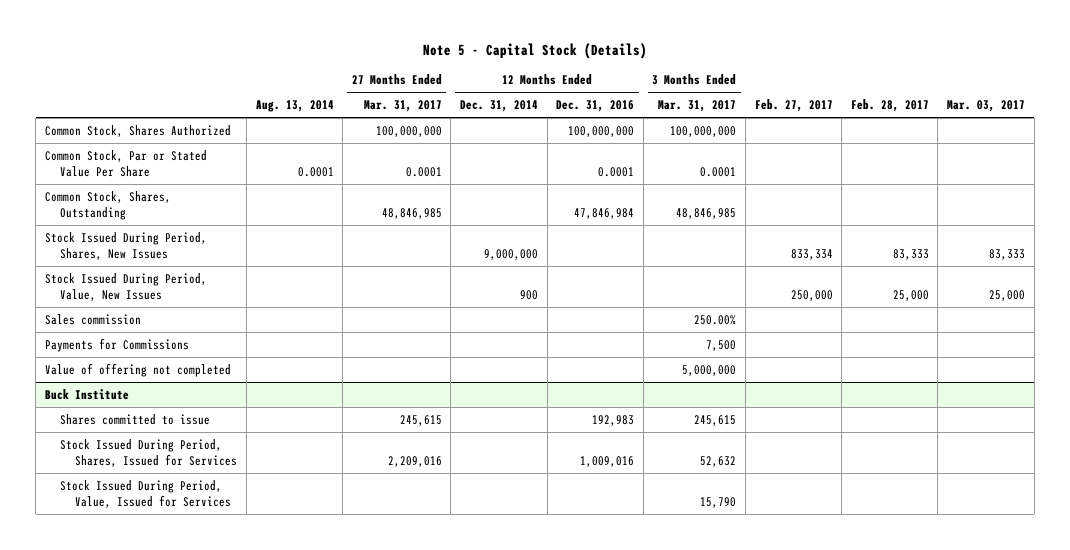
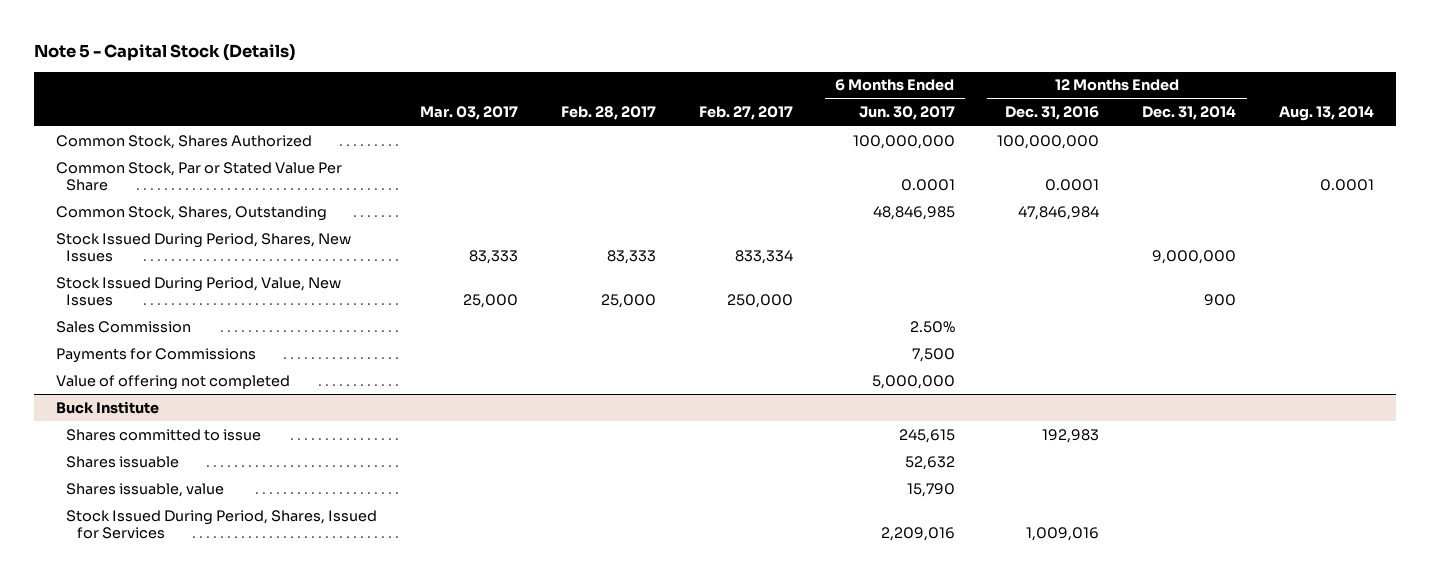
- | Aug. 13, 2014 | 27 Months Ended Mar. 31, 2017 | 12 Months Ended Dec. 31, 2014 | 12 Months Ended Dec. 31, 2016 | 3 Months Ended Mar. 31, 2017 | Feb. 27, 2017 | Feb. 28, 2017 | Mar. 03, 2017
+ | Mar. 03, 2017 | Feb. 28, 2017 | Feb. 27, 2017 | 6 Months Ended Jun. 30, 2017 | 12 Months Ended Dec. 31, 2016 | 12 Months Ended Dec. 31, 2014 | Aug. 13, 2014
- Sales commission | | | | | 250.00% | | |
+ Sales Commission | | | | 2.50% | | |
@ Buck Institute
+ Shares issuable | | | | 52,632 | | |
+ Shares issuable, value | | | | 15,790 | | |
- Stock Issued During Period, Value, Issued for Services | | | | | 15,790 | | |

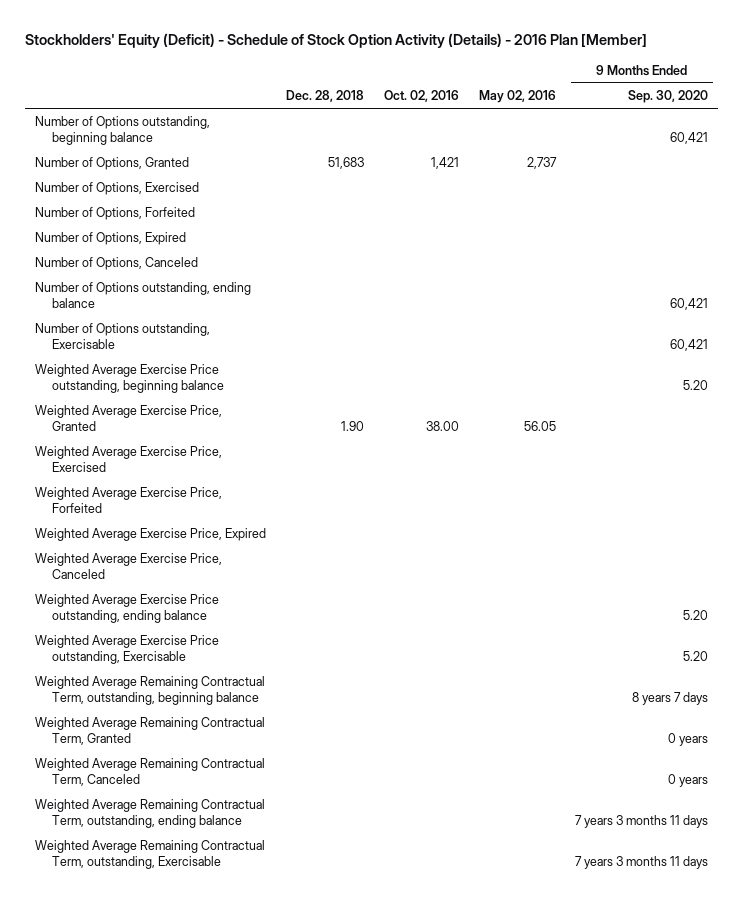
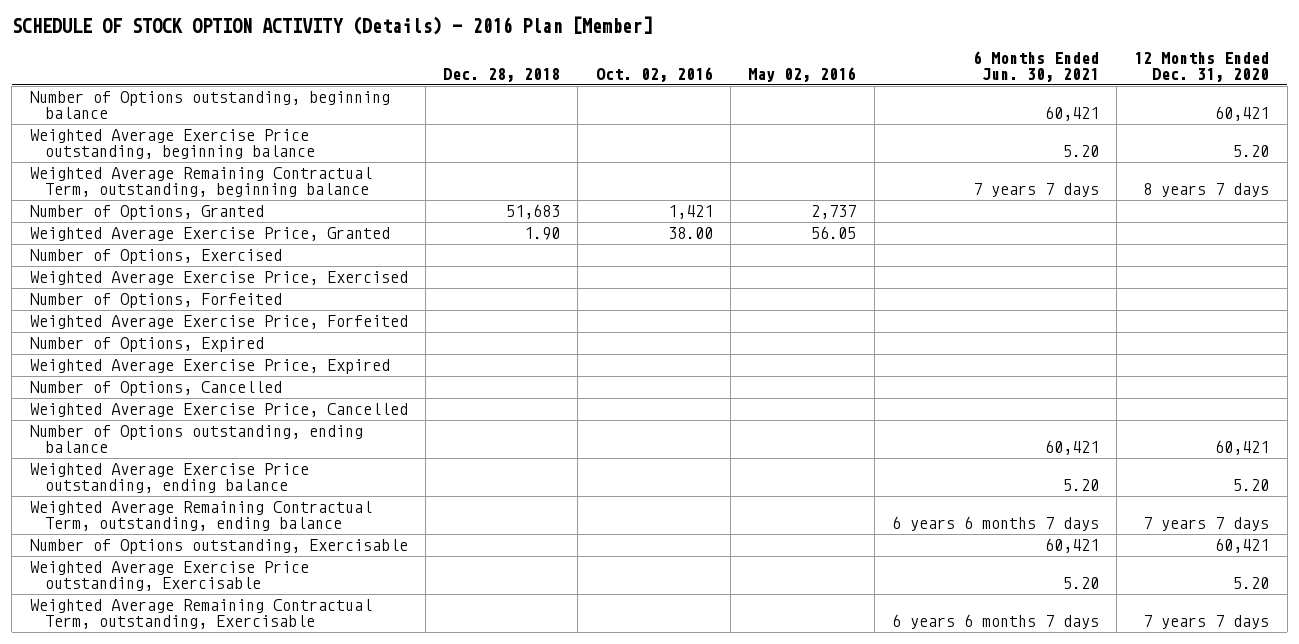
- Stockholders' Equity (Deficit) - Schedule of Stock Option Activity (Details) - 2016 Plan [Member]
+ SCHEDULE OF STOCK OPTION ACTIVITY (Details) - 2016 Plan [Member]
- | Dec. 28, 2018 | Oct. 02, 2016 | May 02, 2016 | 9 Months Ended Sep. 30, 2020
+ | Dec. 28, 2018 | Oct. 02, 2016 | May 02, 2016 | 6 Months Ended Jun. 30, 2021 | 12 Months Ended Dec. 31, 2020
- Number of Options, Canceled
moved up: Weighted Average Remaining Contractual Term, outstanding, beginning balance | | | | 7 years 7 days | 8 years 7 days
moved down: Number of Options, Granted | 51,683 | 1,421 | 2,737 | |
moved down: Number of Options, Exercised
moved down: Number of Options, Forfeited
moved down: Number of Options, Expired
- Weighted Average Exercise Price, Canceled
+ Number of Options, Cancelled
+ Weighted Average Exercise Price, Cancelled
moved down: Number of Options outstanding, ending balance | | | | 60,421 | 60,421
- Weighted Average Remaining Contractual Term, Granted | | | | 0 years
- Weighted Average Remaining Contractual Term, Canceled | | | | 0 years
moved down: Number of Options outstanding, Exercisable | | | | 60,421 | 60,421
moved down: Weighted Average Exercise Price outstanding, Exercisable | | | | 5.20 | 5.20

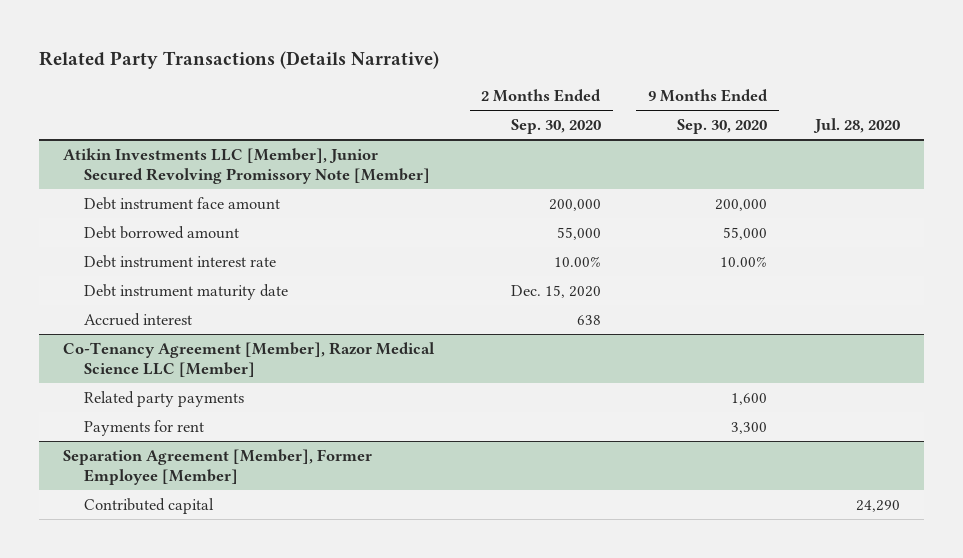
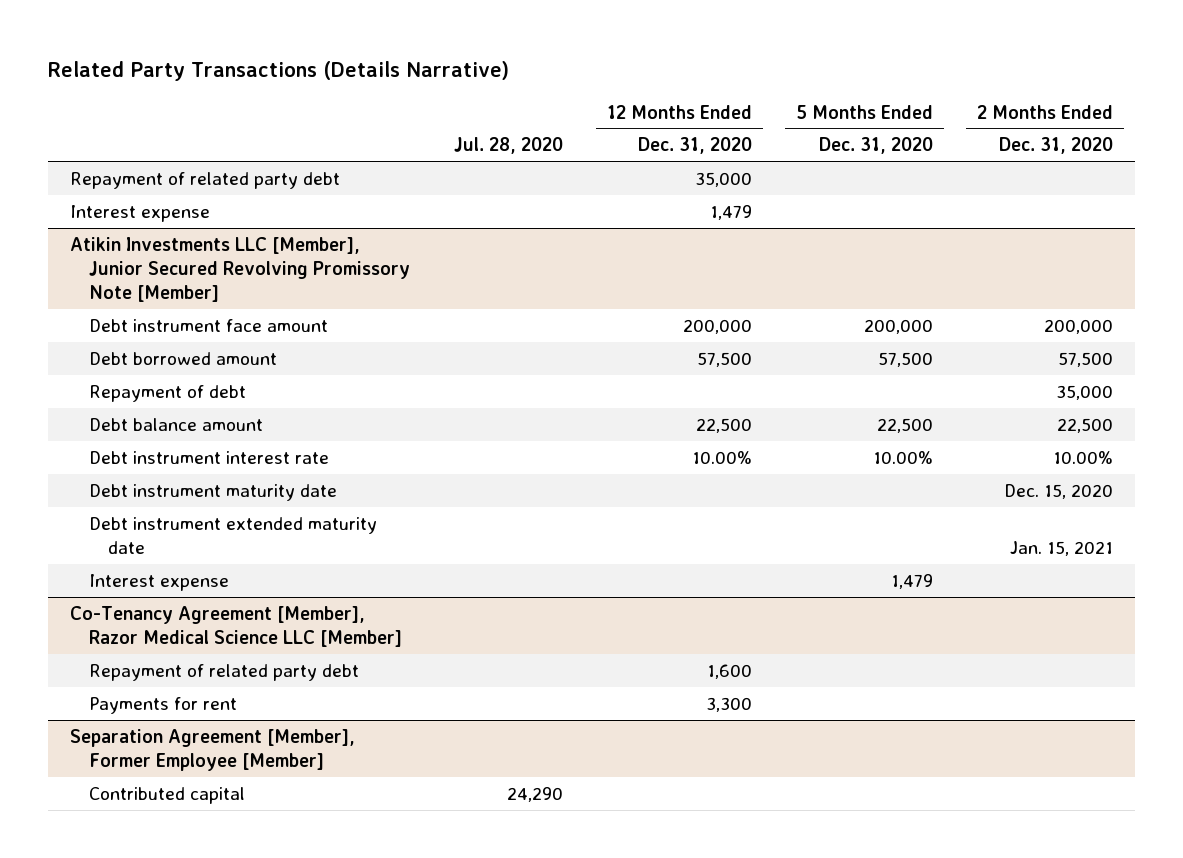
- | 2 Months Ended Sep. 30, 2020 | 9 Months Ended Sep. 30, 2020 | Jul. 28, 2020
+ | Jul. 28, 2020 | 12 Months Ended Dec. 31, 2020 | 5 Months Ended Dec. 31, 2020 | 2 Months Ended Dec. 31, 2020
+ Repayment of related party debt | | 35,000 | |
+ Interest expense | | 1,479 | |
@ Atikin Investments LLC [Member], Junior Secured Revolving Promissory Note [Member]
+ Repayment of debt | | | | 35,000
+ Debt balance amount | | 22,500 | 22,500 | 22,500
- Accrued interest | 638 | |
+ Debt instrument extended maturity date | | | | Jan. 15, 2021
+ Interest expense | | | 1,479 |
@ Co-Tenancy Agreement [Member], Razor Medical Science LLC [Member]
- Related party payments | | 1,600 |
+ Repayment of related party debt | | 1,600 | |

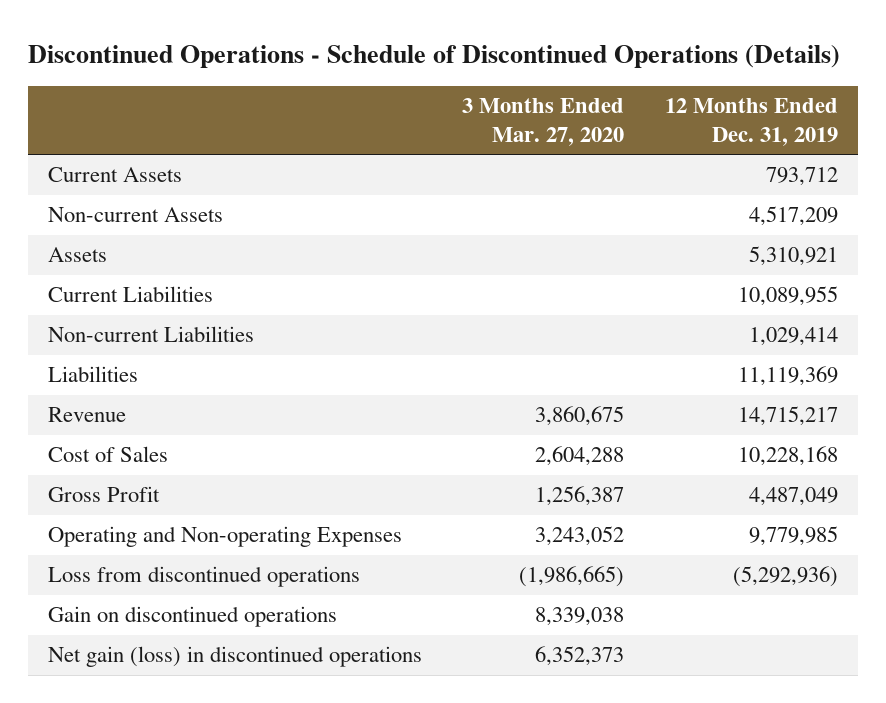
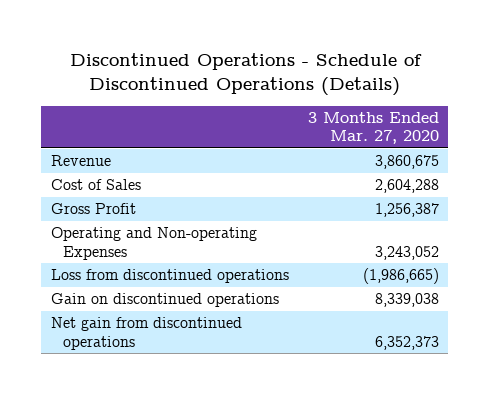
- | 3 Months Ended Mar. 27, 2020 | 12 Months Ended Dec. 31, 2019
+ | 3 Months Ended Mar. 27, 2020
- Current Assets | | 793,712
- Non-current Assets | | 4,517,209
- Assets | | 5,310,921
- Current Liabilities | | 10,089,955
- Non-current Liabilities | | 1,029,414
- Liabilities | | 11,119,369
- Net gain (loss) in discontinued operations | 6,352,373 |
+ Net gain from discontinued operations | 6,352,373

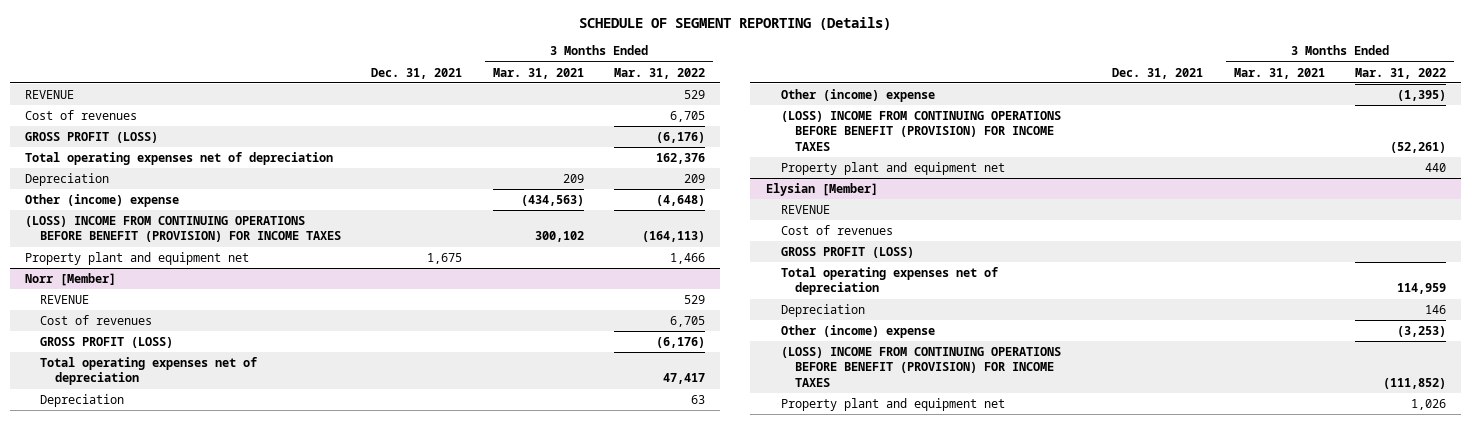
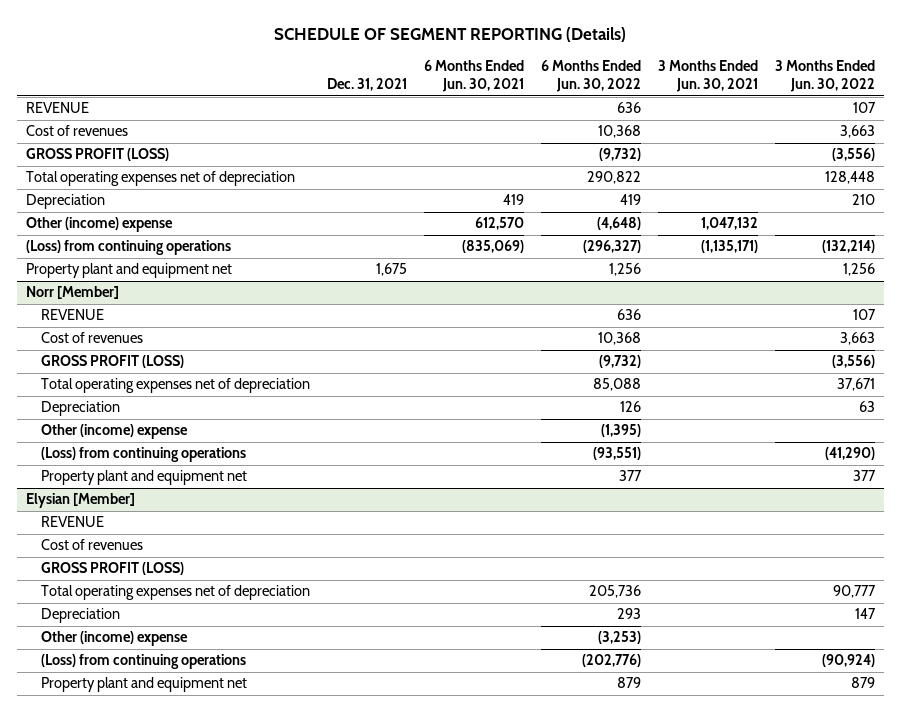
- | Dec. 31, 2021 | 3 Months Ended Mar. 31, 2021 | 3 Months Ended Mar. 31, 2022
+ | Dec. 31, 2021 | 6 Months Ended Jun. 30, 2021 | 6 Months Ended Jun. 30, 2022 | 3 Months Ended Jun. 30, 2021 | 3 Months Ended Jun. 30, 2022
- (LOSS) INCOME FROM CONTINUING OPERATIONS BEFORE BENEFIT (PROVISION) FOR INCOME TAXES | | 300,102 | (164,113)
+ (Loss) from continuing operations | | (835,069) | (296,327) | (1,135,171) | (132,214)
@ Norr [Member]
- (LOSS) INCOME FROM CONTINUING OPERATIONS BEFORE BENEFIT (PROVISION) FOR INCOME TAXES | | | (52,261)
+ (Loss) from continuing operations | | | (93,551) | | (41,290)
@ Elysian [Member]
- (LOSS) INCOME FROM CONTINUING OPERATIONS BEFORE BENEFIT (PROVISION) FOR INCOME TAXES | | | (111,852)
+ (Loss) from continuing operations | | | (202,776) | | (90,924)

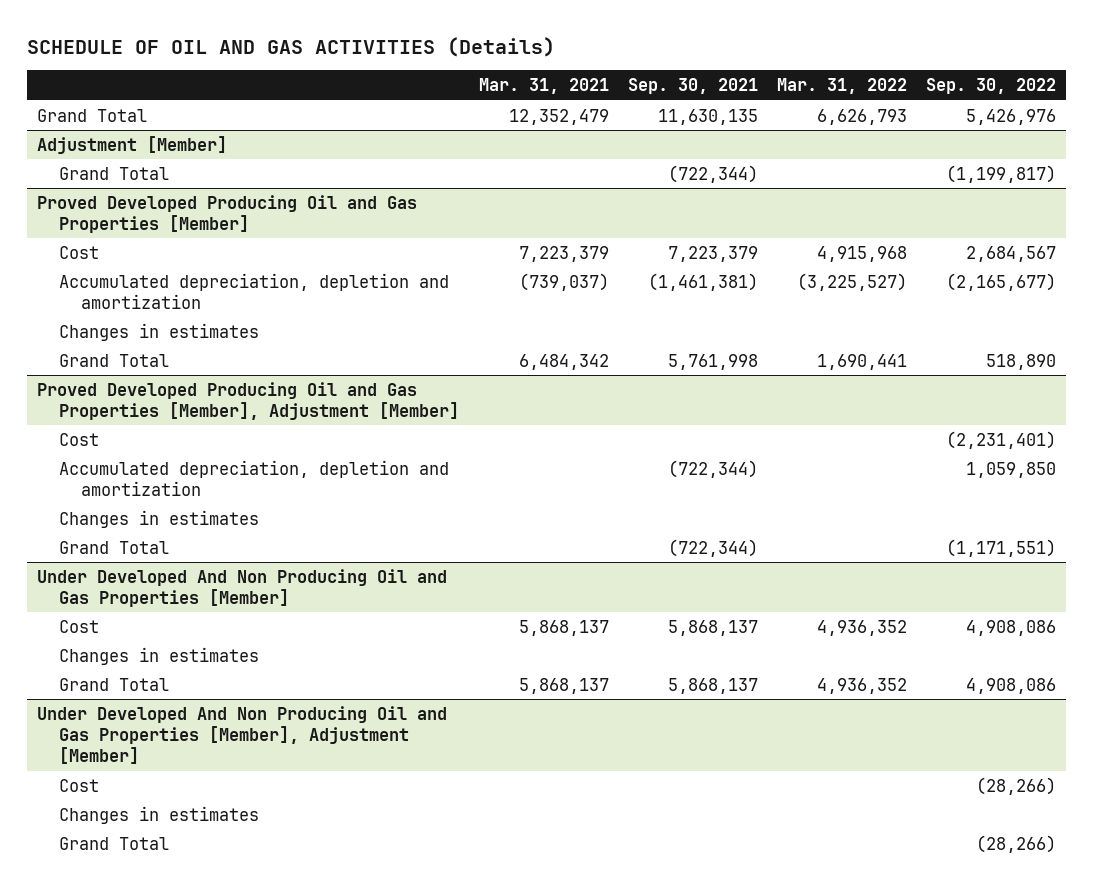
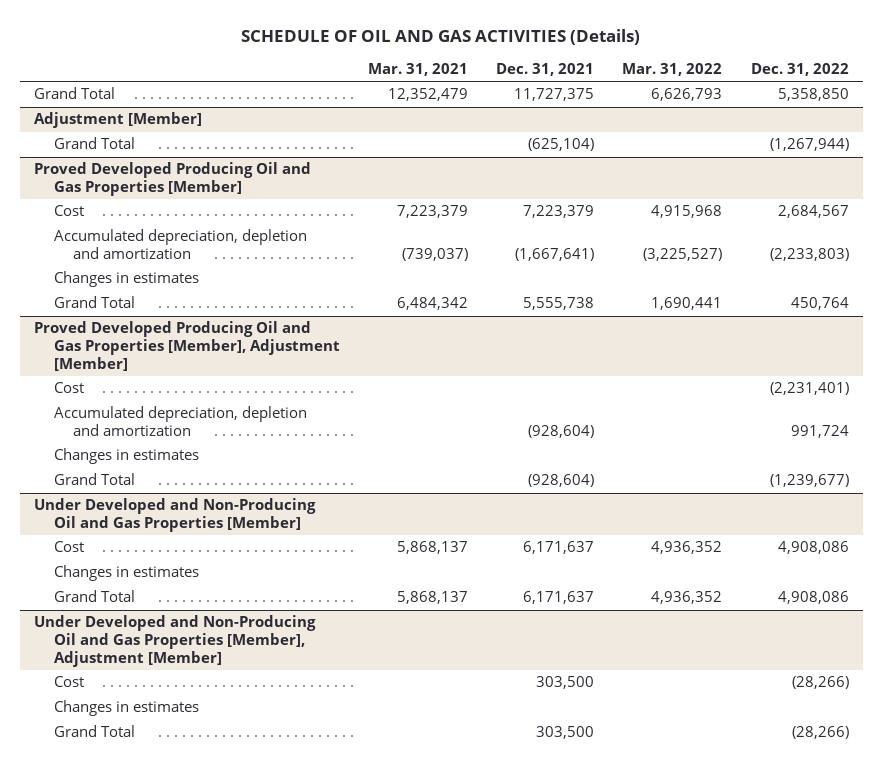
- | Mar. 31, 2021 | Sep. 30, 2021 | Mar. 31, 2022 | Sep. 30, 2022
+ | Mar. 31, 2021 | Dec. 31, 2021 | Mar. 31, 2022 | Dec. 31, 2022
- Under Developed And Non Producing Oil and Gas Properties [Member]
+ Under Developed and Non-Producing Oil and Gas Properties [Member]
- Under Developed And Non Producing Oil and Gas Properties [Member], Adjustment [Member]
+ Under Developed and Non-Producing Oil and Gas Properties [Member], Adjustment [Member]

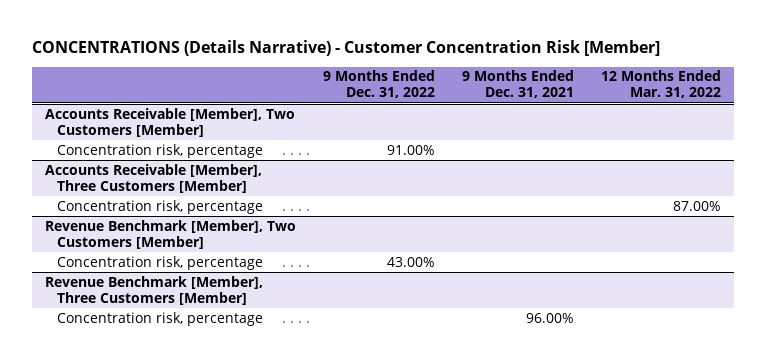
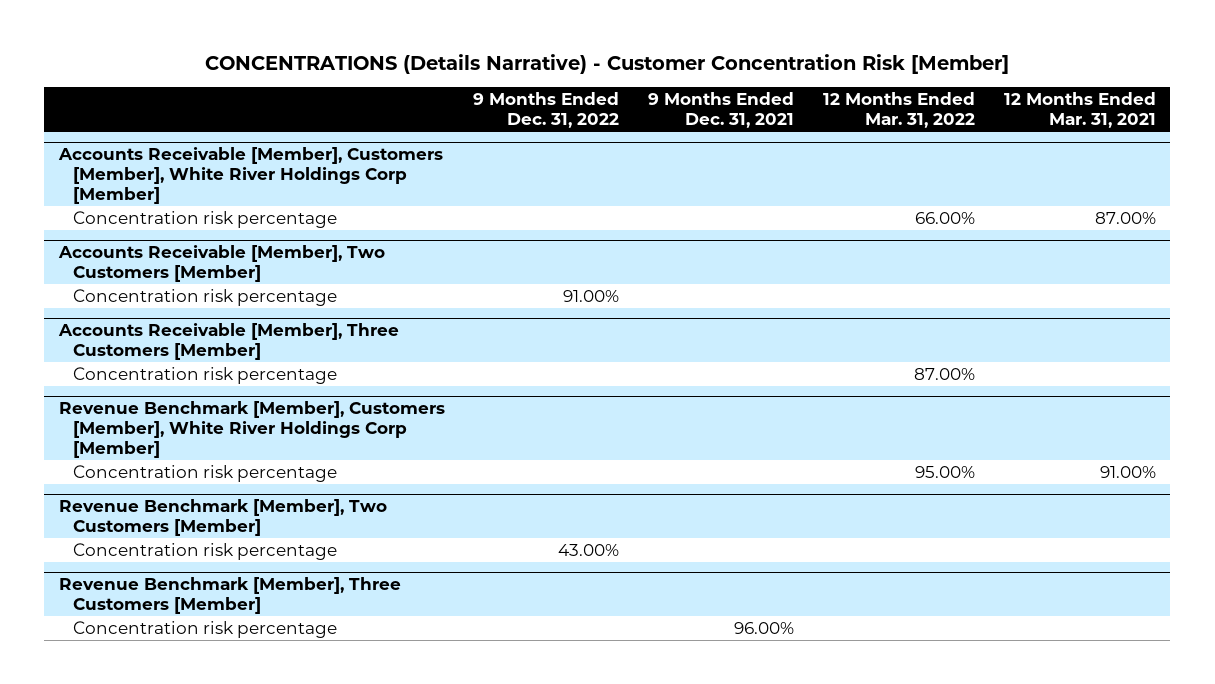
- | 9 Months Ended Dec. 31, 2022 | 9 Months Ended Dec. 31, 2021 | 12 Months Ended Mar. 31, 2022
+ | 9 Months Ended Dec. 31, 2022 | 9 Months Ended Dec. 31, 2021 | 12 Months Ended Mar. 31, 2022 | 12 Months Ended Mar. 31, 2021
+ Accounts Receivable [Member], Customers [Member], White River Holdings Corp [Member]
+ Concentration risk percentage | | | 66.00% | 87.00%
@ Accounts Receivable [Member], Two Customers [Member]
- Concentration risk, percentage | 91.00% | |
+ Concentration risk percentage | 91.00% | | |
@ Accounts Receivable [Member], Three Customers [Member]
- Concentration risk, percentage | | | 87.00%
+ Concentration risk percentage | | | 87.00% |
+ Revenue Benchmark [Member], Customers [Member], White River Holdings Corp [Member]
+ Concentration risk percentage | | | 95.00% | 91.00%
@ Revenue Benchmark [Member], Two Customers [Member]
- Concentration risk, percentage | 43.00% | |
+ Concentration risk percentage | 43.00% | | |
@ Revenue Benchmark [Member], Three Customers [Member]
- Concentration risk, percentage | | 96.00% |
+ Concentration risk percentage | | 96.00% | |

